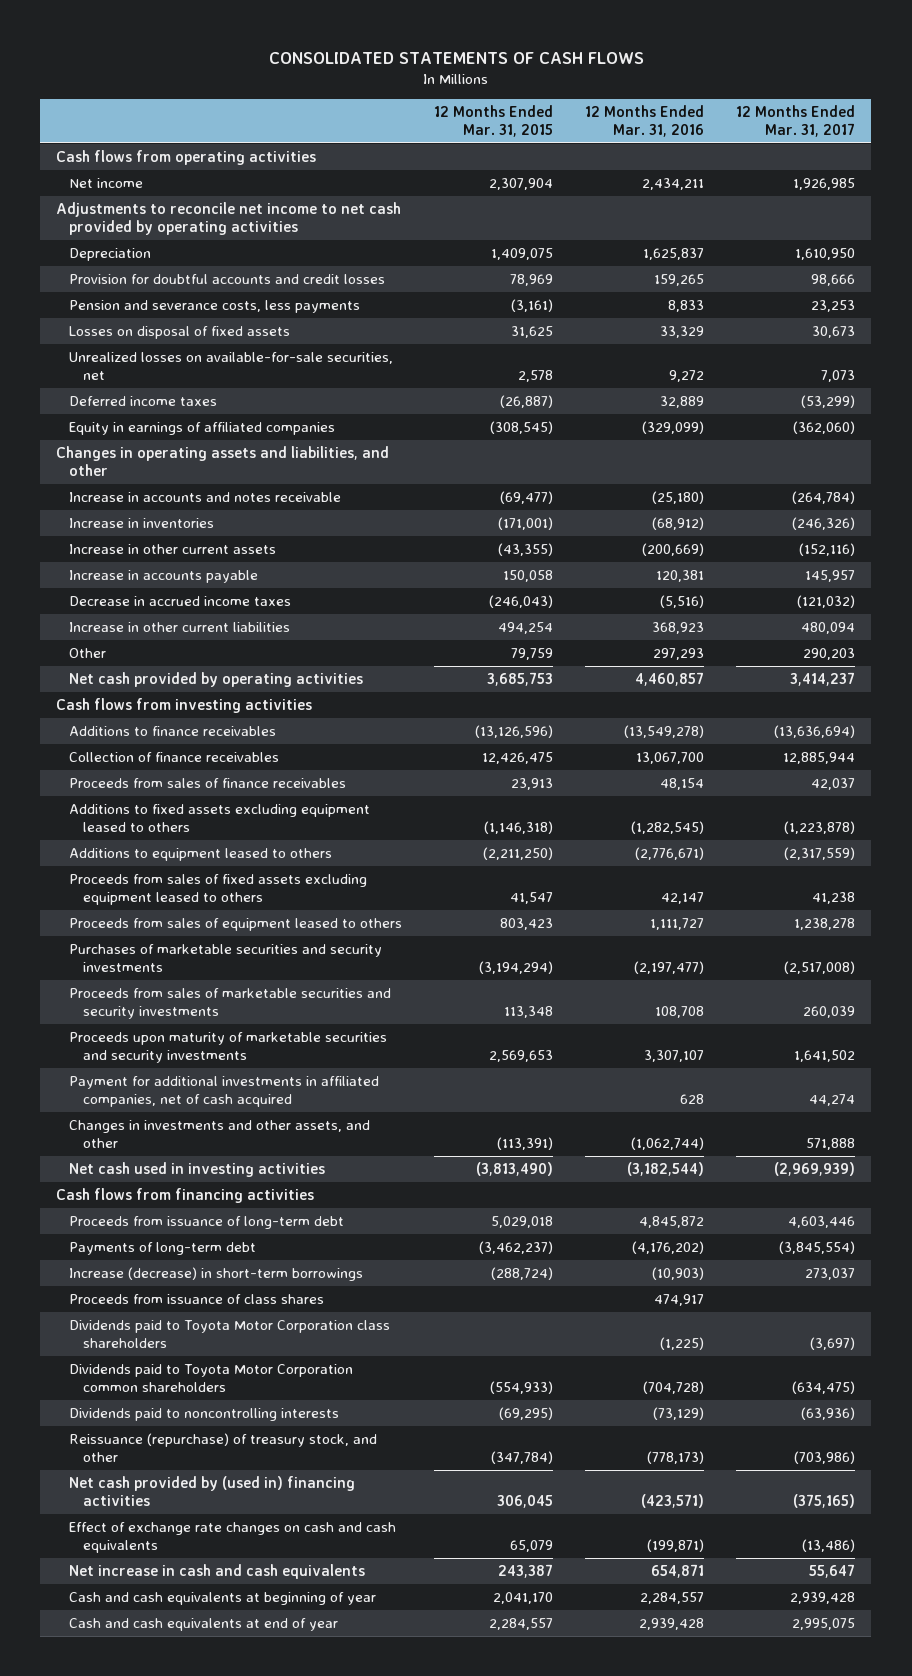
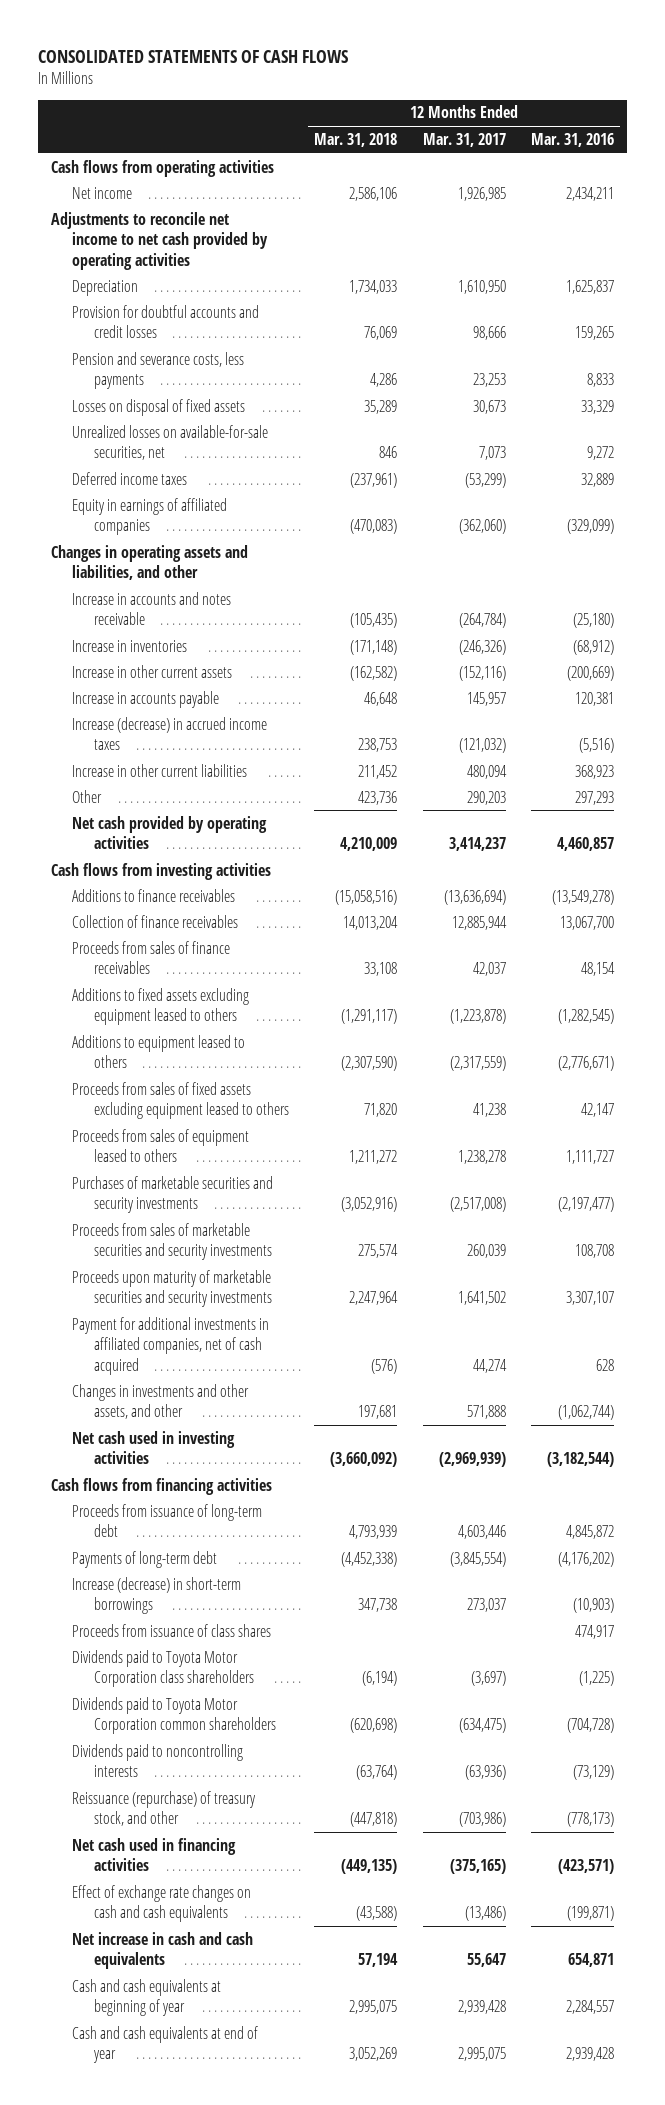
- | 12 Months Ended Mar. 31, 2015 | 12 Months Ended Mar. 31, 2016 | 12 Months Ended Mar. 31, 2017
+ | 12 Months Ended Mar. 31, 2018 | 12 Months Ended Mar. 31, 2017 | 12 Months Ended Mar. 31, 2016
- Decrease in accrued income taxes | (246,043) | (5,516) | (121,032)
+ Increase (decrease) in accrued income taxes | 238,753 | (121,032) | (5,516)
- Net cash provided by (used in) financing activities | 306,045 | (423,571) | (375,165)
+ Net cash used in financing activities | (449,135) | (375,165) | (423,571)

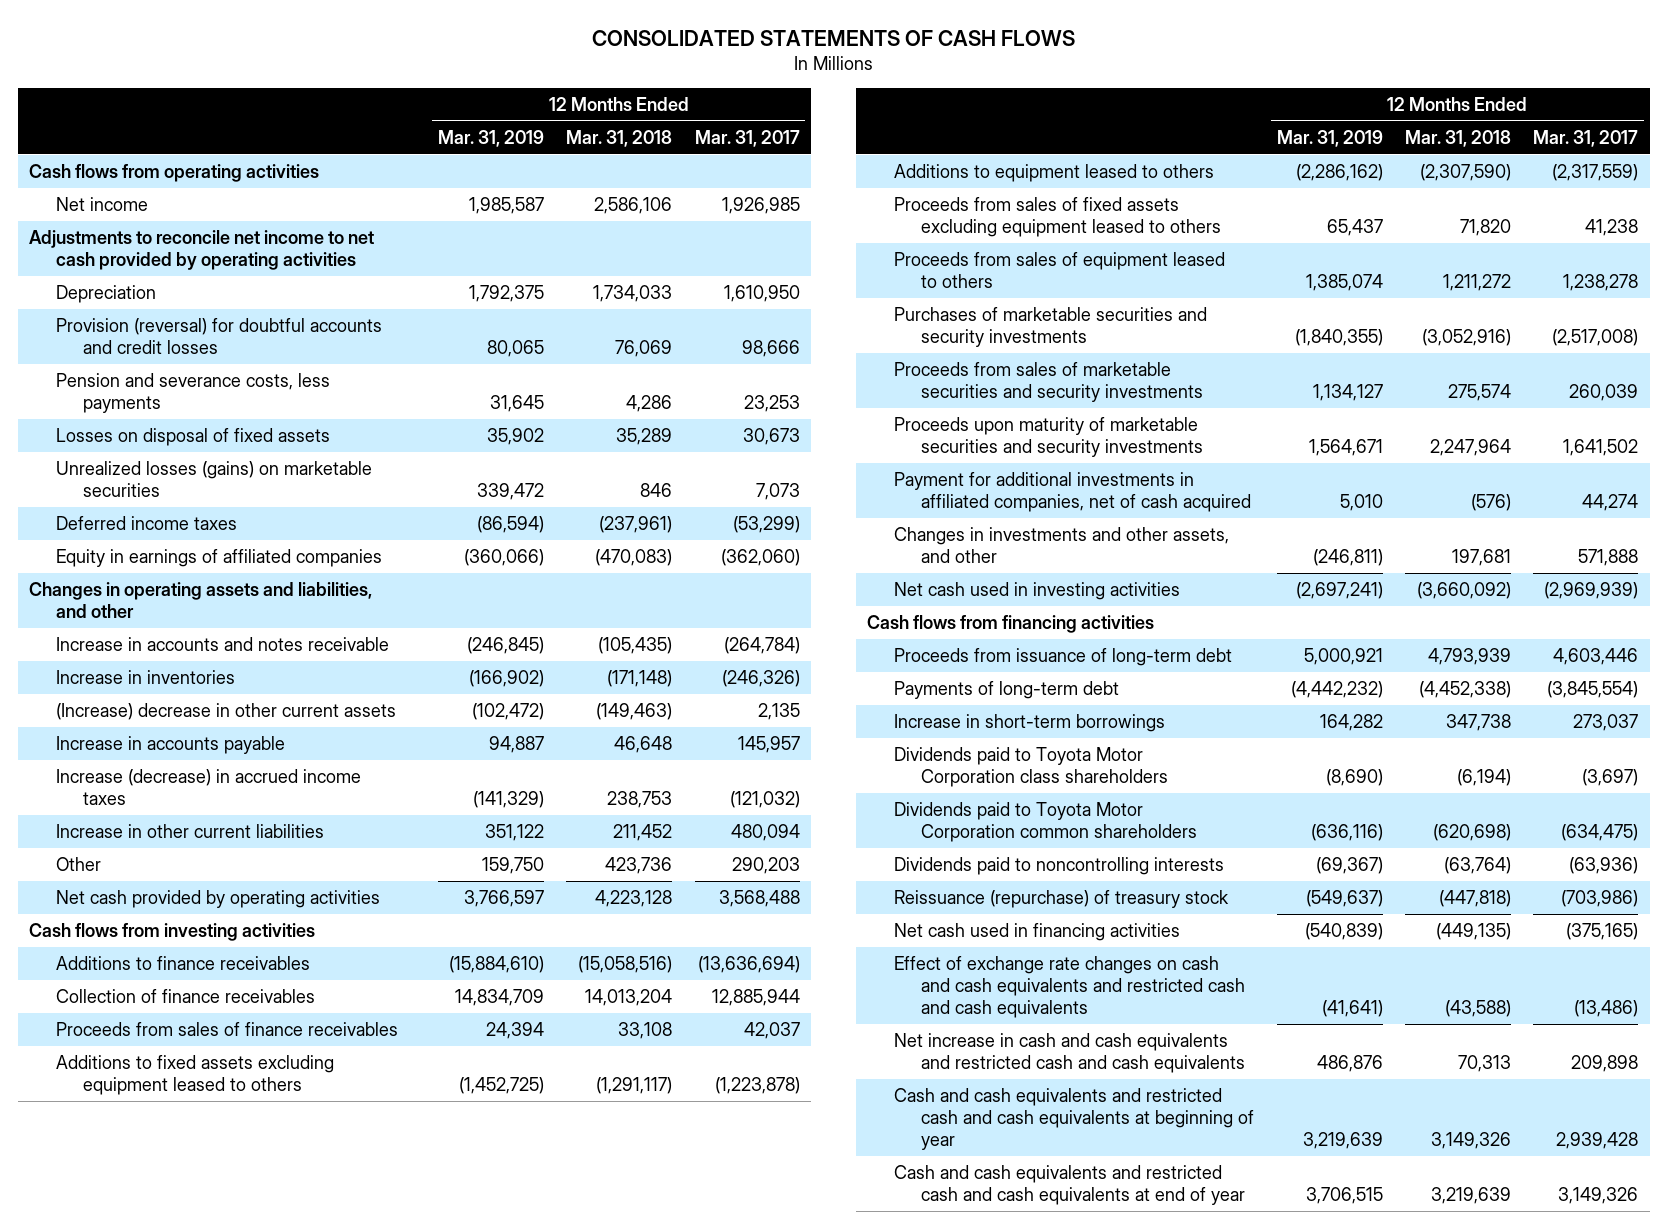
- | 12 Months Ended Mar. 31, 2018 | 12 Months Ended Mar. 31, 2017 | 12 Months Ended Mar. 31, 2016
+ | 12 Months Ended Mar. 31, 2019 | 12 Months Ended Mar. 31, 2018 | 12 Months Ended Mar. 31, 2017
- Provision for doubtful accounts and credit losses | 76,069 | 98,666 | 159,265
+ Provision (reversal) for doubtful accounts and credit losses | 80,065 | 76,069 | 98,666
- Unrealized losses on available-for-sale securities, net | 846 | 7,073 | 9,272
+ Unrealized losses (gains) on marketable securities | 339,472 | 846 | 7,073
- Increase in other current assets | (162,582) | (152,116) | (200,669)
+ (Increase) decrease in other current assets | (102,472) | (149,463) | 2,135
- Net cash provided by operating activities | 4,210,009 | 3,414,237 | 4,460,857
+ Net cash provided by operating activities | 3,766,597 | 4,223,128 | 3,568,488
- Increase (decrease) in short-term borrowings | 347,738 | 273,037 | (10,903)
- Proceeds from issuance of class shares | | | 474,917
+ Increase in short-term borrowings | 164,282 | 347,738 | 273,037
- Reissuance (repurchase) of treasury stock, and other | (447,818) | (703,986) | (778,173)
+ Reissuance (repurchase) of treasury stock | (549,637) | (447,818) | (703,986)
- Effect of exchange rate changes on cash and cash equivalents | (43,588) | (13,486) | (199,871)
- Net increase in cash and cash equivalents | 57,194 | 55,647 | 654,871
- Cash and cash equivalents at beginning of year | 2,995,075 | 2,939,428 | 2,284,557
- Cash and cash equivalents at end of year | 3,052,269 | 2,995,075 | 2,939,428
+ Effect of exchange rate changes on cash and cash equivalents and restricted cash and cash equivalents | (41,641) | (43,588) | (13,486)
+ Net increase in cash and cash equivalents and restricted cash and cash equivalents | 486,876 | 70,313 | 209,898
+ Cash and cash equivalents and restricted cash and cash equivalents at beginning of year | 3,219,639 | 3,149,326 | 2,939,428
+ Cash and cash equivalents and restricted cash and cash equivalents at end of year | 3,706,515 | 3,219,639 | 3,149,326

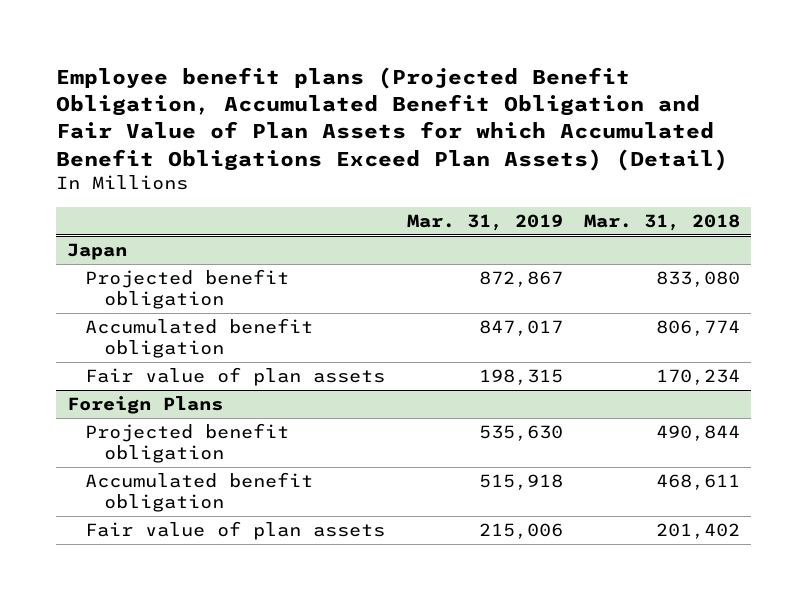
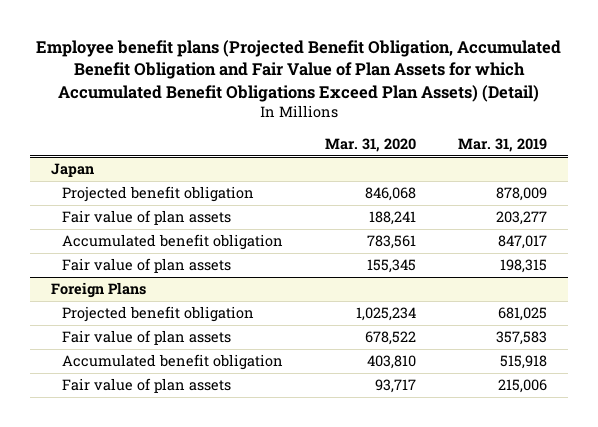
- | Mar. 31, 2019 | Mar. 31, 2018
+ | Mar. 31, 2020 | Mar. 31, 2019
@ Japan
- Projected benefit obligation | 872,867 | 833,080
+ Projected benefit obligation | 846,068 | 878,009
+ Fair value of plan assets | 188,241 | 203,277
@ Foreign Plans
- Projected benefit obligation | 535,630 | 490,844
+ Projected benefit obligation | 1,025,234 | 681,025
+ Fair value of plan assets | 678,522 | 357,583

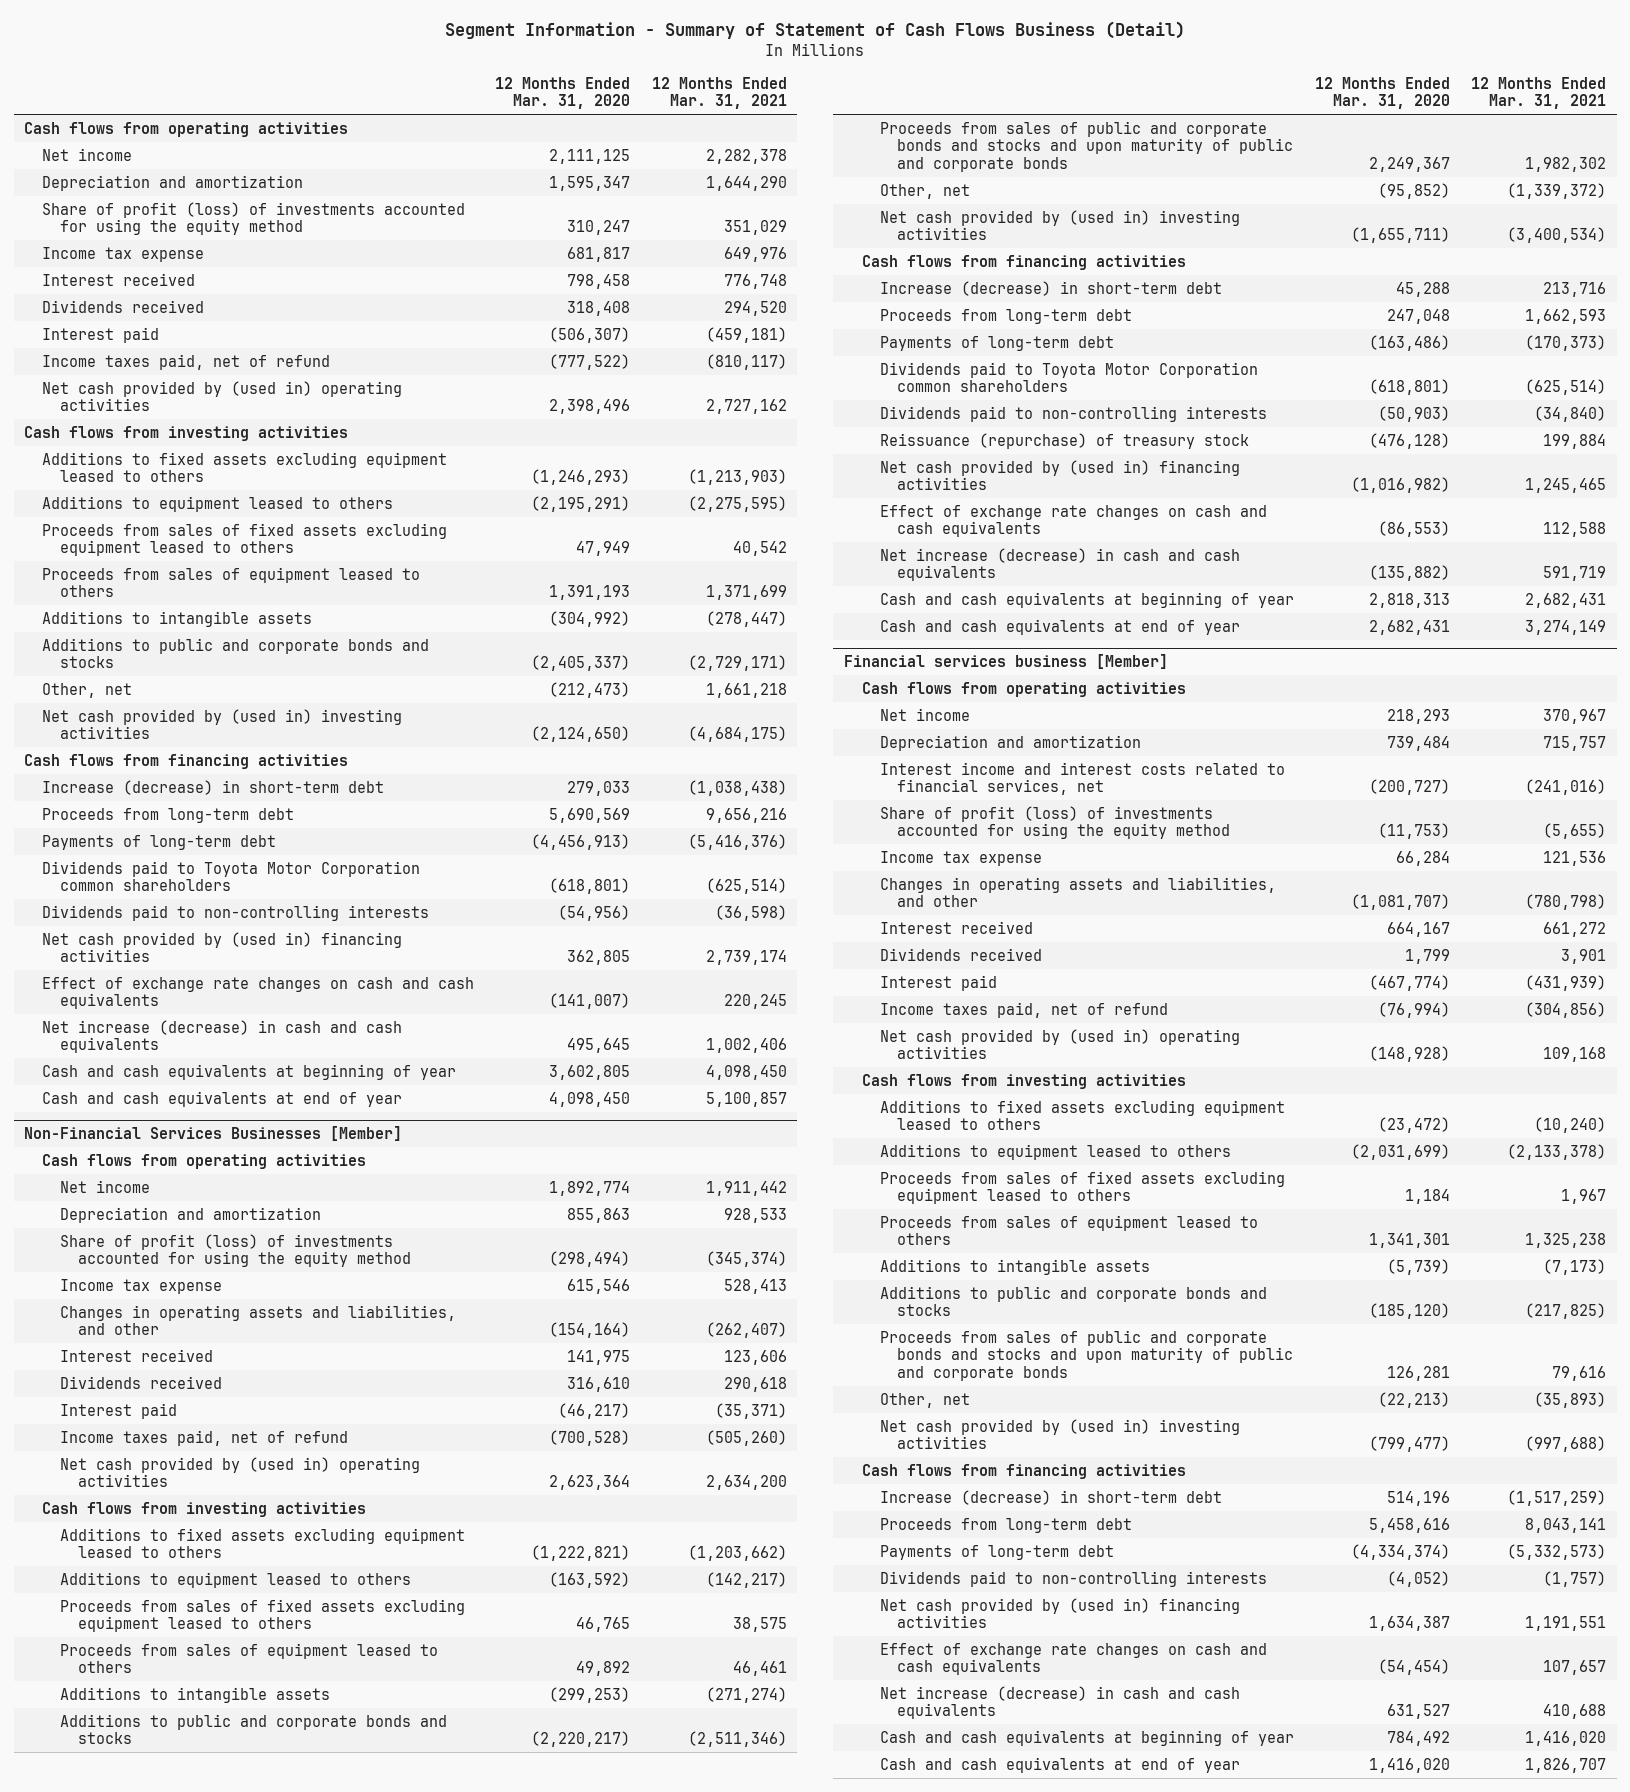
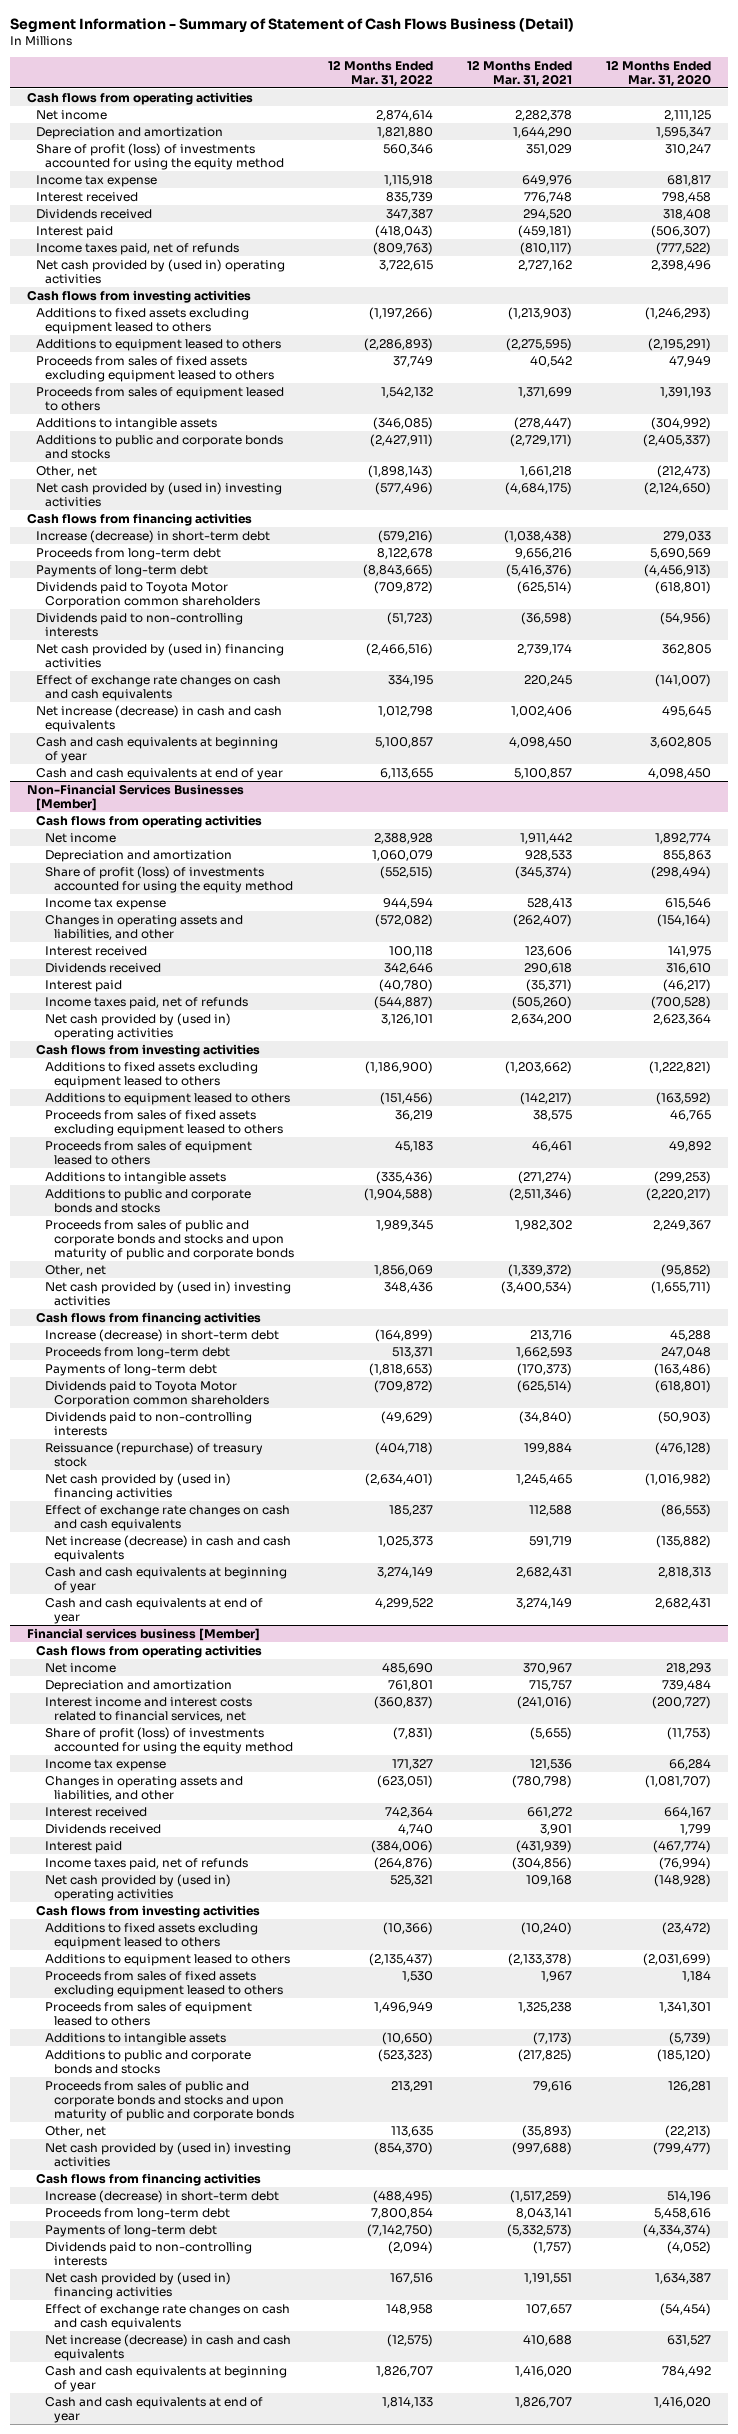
- | 12 Months Ended Mar. 31, 2020 | 12 Months Ended Mar. 31, 2021
+ | 12 Months Ended Mar. 31, 2022 | 12 Months Ended Mar. 31, 2021 | 12 Months Ended Mar. 31, 2020
- Income taxes paid, net of refund | (777,522) | (810,117)
+ Income taxes paid, net of refunds | (809,763) | (810,117) | (777,522)
@ Non-Financial Services Businesses [Member]
- Income taxes paid, net of refund | (700,528) | (505,260)
+ Income taxes paid, net of refunds | (544,887) | (505,260) | (700,528)
@ Financial services business [Member]
- Income taxes paid, net of refund | (76,994) | (304,856)
+ Income taxes paid, net of refunds | (264,876) | (304,856) | (76,994)

